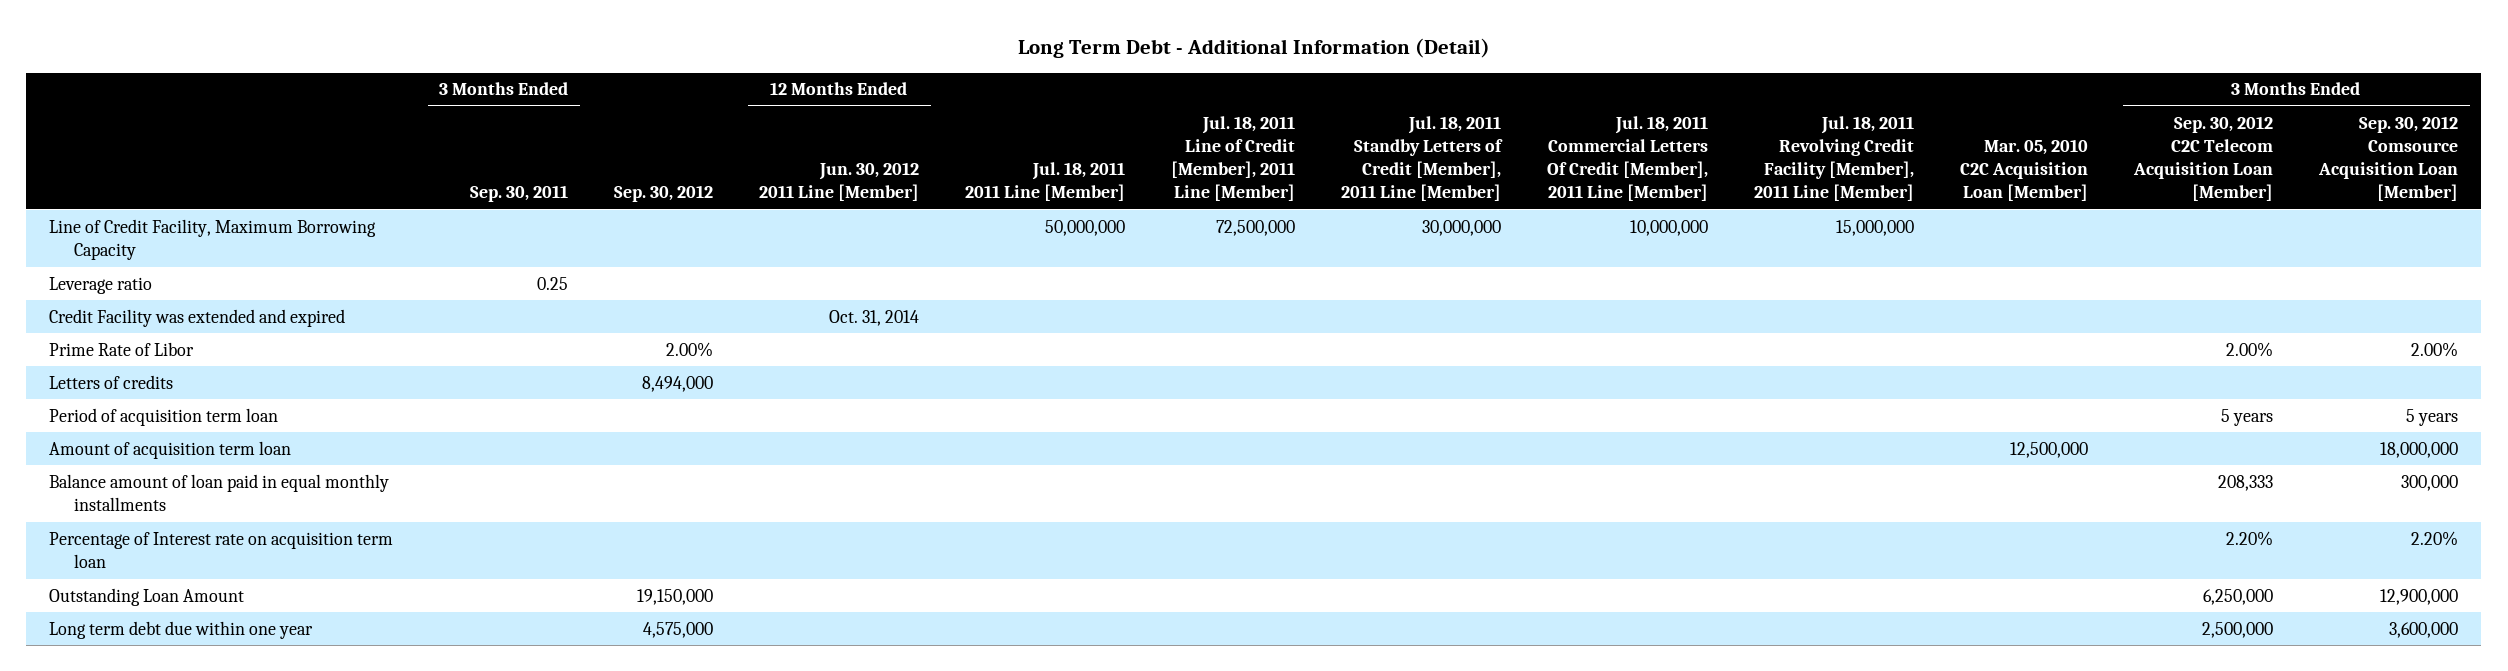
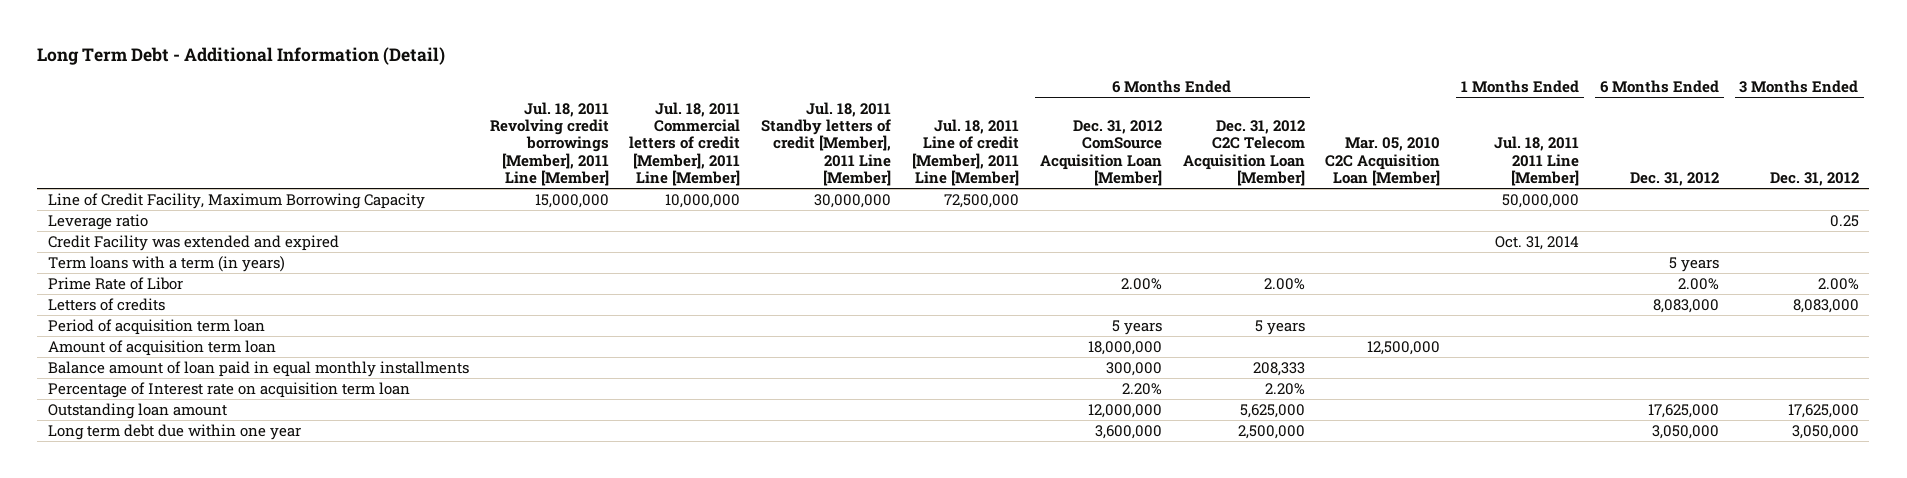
- | 3 Months Ended Sep. 30, 2011 | Sep. 30, 2012 | 12 Months Ended Jun. 30, 2012 2011 Line [Member] | Jul. 18, 2011 2011 Line [Member] | Jul. 18, 2011 Line of Credit [Member], 2011 Line [Member] | Jul. 18, 2011 Standby Letters of Credit [Member], 2011 Line [Member] | Jul. 18, 2011 Commercial Letters Of Credit [Member], 2011 Line [Member] | Jul. 18, 2011 Revolving Credit Facility [Member], 2011 Line [Member] | Mar. 05, 2010 C2C Acquisition Loan [Member] | 3 Months Ended Sep. 30, 2012 C2C Telecom Acquisition Loan [Member] | 3 Months Ended Sep. 30, 2012 Comsource Acquisition Loan [Member]
+ | Jul. 18, 2011 Revolving credit borrowings [Member], 2011 Line [Member] | Jul. 18, 2011 Commercial letters of credit [Member], 2011 Line [Member] | Jul. 18, 2011 Standby letters of credit [Member], 2011 Line [Member] | Jul. 18, 2011 Line of credit [Member], 2011 Line [Member] | 6 Months Ended Dec. 31, 2012 ComSource Acquisition Loan [Member] | 6 Months Ended Dec. 31, 2012 C2C Telecom Acquisition Loan [Member] | Mar. 05, 2010 C2C Acquisition Loan [Member] | 1 Months Ended Jul. 18, 2011 2011 Line [Member] | 6 Months Ended Dec. 31, 2012 | 3 Months Ended Dec. 31, 2012
+ Term loans with a term (in years) | | | | | | | | | 5 years |
- Outstanding Loan Amount | | 19,150,000 | | | | | | | | 6,250,000 | 12,900,000
+ Outstanding loan amount | | | | | 12,000,000 | 5,625,000 | | | 17,625,000 | 17,625,000

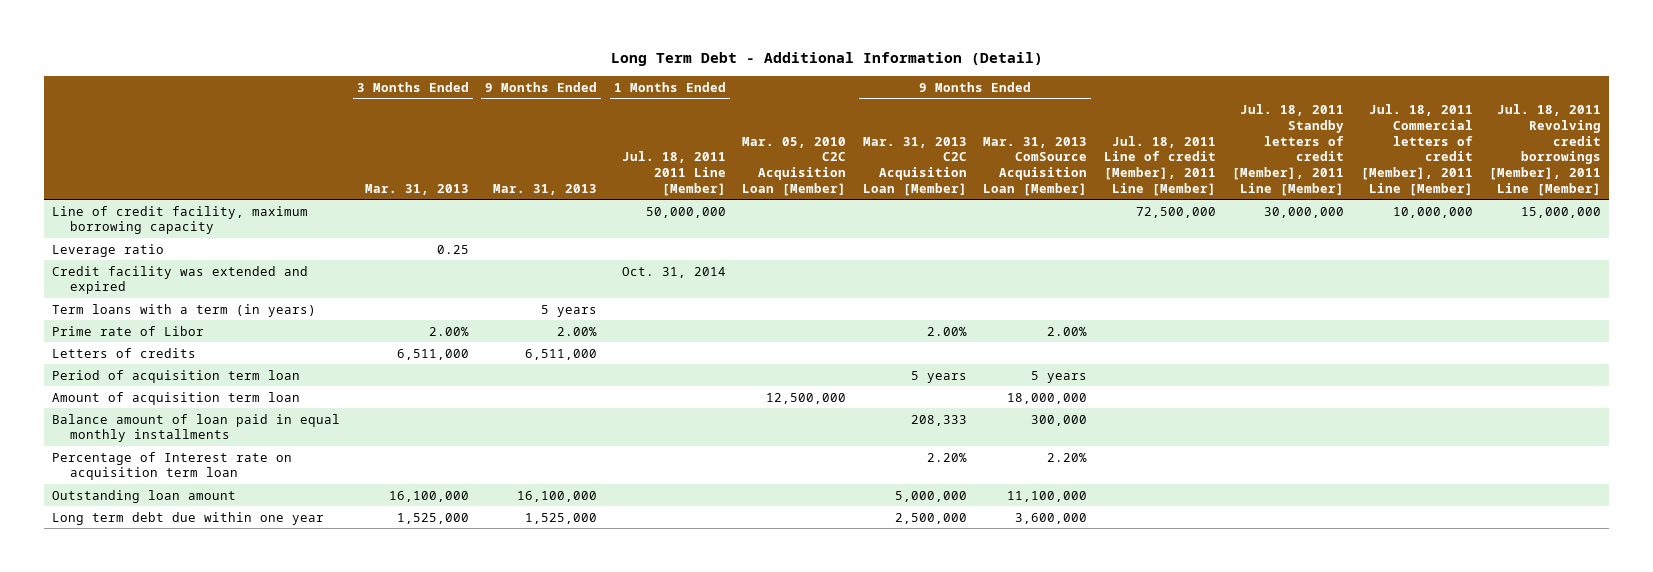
- | Jul. 18, 2011 Revolving credit borrowings [Member], 2011 Line [Member] | Jul. 18, 2011 Commercial letters of credit [Member], 2011 Line [Member] | Jul. 18, 2011 Standby letters of credit [Member], 2011 Line [Member] | Jul. 18, 2011 Line of credit [Member], 2011 Line [Member] | 6 Months Ended Dec. 31, 2012 ComSource Acquisition Loan [Member] | 6 Months Ended Dec. 31, 2012 C2C Telecom Acquisition Loan [Member] | Mar. 05, 2010 C2C Acquisition Loan [Member] | 1 Months Ended Jul. 18, 2011 2011 Line [Member] | 6 Months Ended Dec. 31, 2012 | 3 Months Ended Dec. 31, 2012
+ | 3 Months Ended Mar. 31, 2013 | 9 Months Ended Mar. 31, 2013 | 1 Months Ended Jul. 18, 2011 2011 Line [Member] | Mar. 05, 2010 C2C Acquisition Loan [Member] | 9 Months Ended Mar. 31, 2013 C2C Acquisition Loan [Member] | 9 Months Ended Mar. 31, 2013 ComSource Acquisition Loan [Member] | Jul. 18, 2011 Line of credit [Member], 2011 Line [Member] | Jul. 18, 2011 Standby letters of credit [Member], 2011 Line [Member] | Jul. 18, 2011 Commercial letters of credit [Member], 2011 Line [Member] | Jul. 18, 2011 Revolving credit borrowings [Member], 2011 Line [Member]
- Line of Credit Facility, Maximum Borrowing Capacity | 15,000,000 | 10,000,000 | 30,000,000 | 72,500,000 | | | | 50,000,000 | |
+ Line of credit facility, maximum borrowing capacity | | | 50,000,000 | | | | 72,500,000 | 30,000,000 | 10,000,000 | 15,000,000
- Credit Facility was extended and expired | | | | | | | | Oct. 31, 2014 | |
+ Credit facility was extended and expired | | | Oct. 31, 2014 | | | | | | |
- Prime Rate of Libor | | | | | 2.00% | 2.00% | | | 2.00% | 2.00%
+ Prime rate of Libor | 2.00% | 2.00% | | | 2.00% | 2.00% | | | |

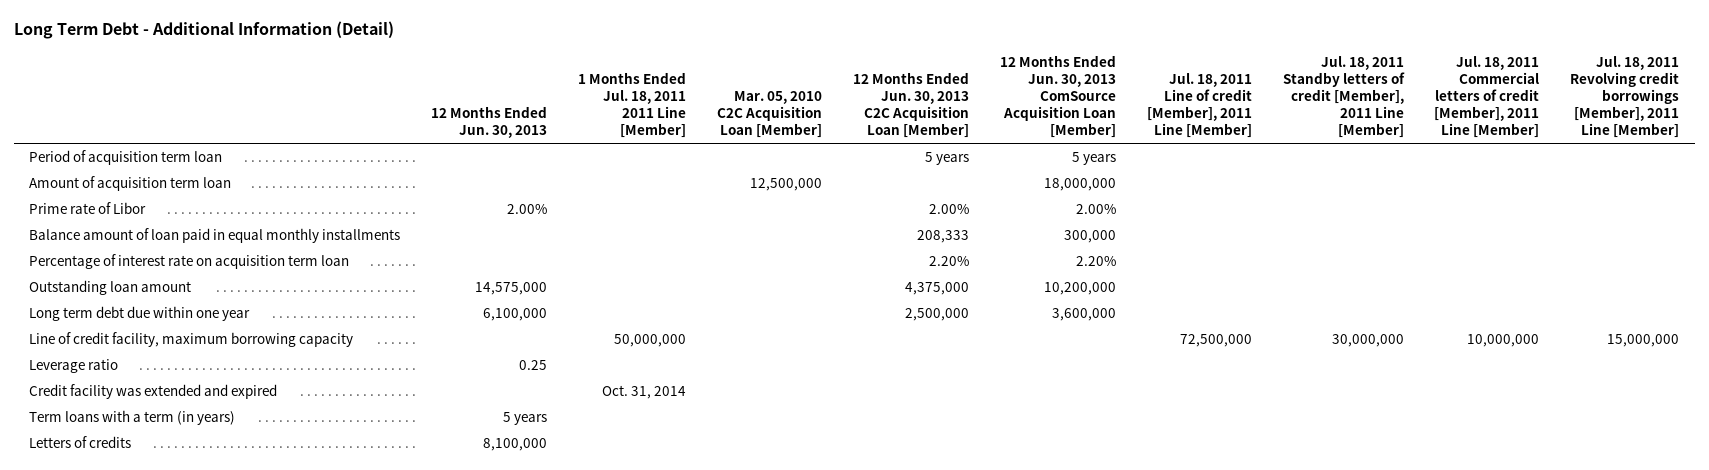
- | 3 Months Ended Mar. 31, 2013 | 9 Months Ended Mar. 31, 2013 | 1 Months Ended Jul. 18, 2011 2011 Line [Member] | Mar. 05, 2010 C2C Acquisition Loan [Member] | 9 Months Ended Mar. 31, 2013 C2C Acquisition Loan [Member] | 9 Months Ended Mar. 31, 2013 ComSource Acquisition Loan [Member] | Jul. 18, 2011 Line of credit [Member], 2011 Line [Member] | Jul. 18, 2011 Standby letters of credit [Member], 2011 Line [Member] | Jul. 18, 2011 Commercial letters of credit [Member], 2011 Line [Member] | Jul. 18, 2011 Revolving credit borrowings [Member], 2011 Line [Member]
+ | 12 Months Ended Jun. 30, 2013 | 1 Months Ended Jul. 18, 2011 2011 Line [Member] | Mar. 05, 2010 C2C Acquisition Loan [Member] | 12 Months Ended Jun. 30, 2013 C2C Acquisition Loan [Member] | 12 Months Ended Jun. 30, 2013 ComSource Acquisition Loan [Member] | Jul. 18, 2011 Line of credit [Member], 2011 Line [Member] | Jul. 18, 2011 Standby letters of credit [Member], 2011 Line [Member] | Jul. 18, 2011 Commercial letters of credit [Member], 2011 Line [Member] | Jul. 18, 2011 Revolving credit borrowings [Member], 2011 Line [Member]
moved down: Prime rate of Libor | 2.00% | | | 2.00% | 2.00% | | | |
- Percentage of Interest rate on acquisition term loan | | | | | 2.20% | 2.20% | | | |
+ Percentage of interest rate on acquisition term loan | | | | 2.20% | 2.20% | | | |
moved down: Line of credit facility, maximum borrowing capacity | | 50,000,000 | | | | 72,500,000 | 30,000,000 | 10,000,000 | 15,000,000
moved down: Leverage ratio | 0.25 | | | | | | | |
moved down: Credit facility was extended and expired | | Oct. 31, 2014 | | | | | | |
moved down: Term loans with a term (in years) | 5 years | | | | | | | |
moved down: Letters of credits | 8,100,000 | | | | | | | |

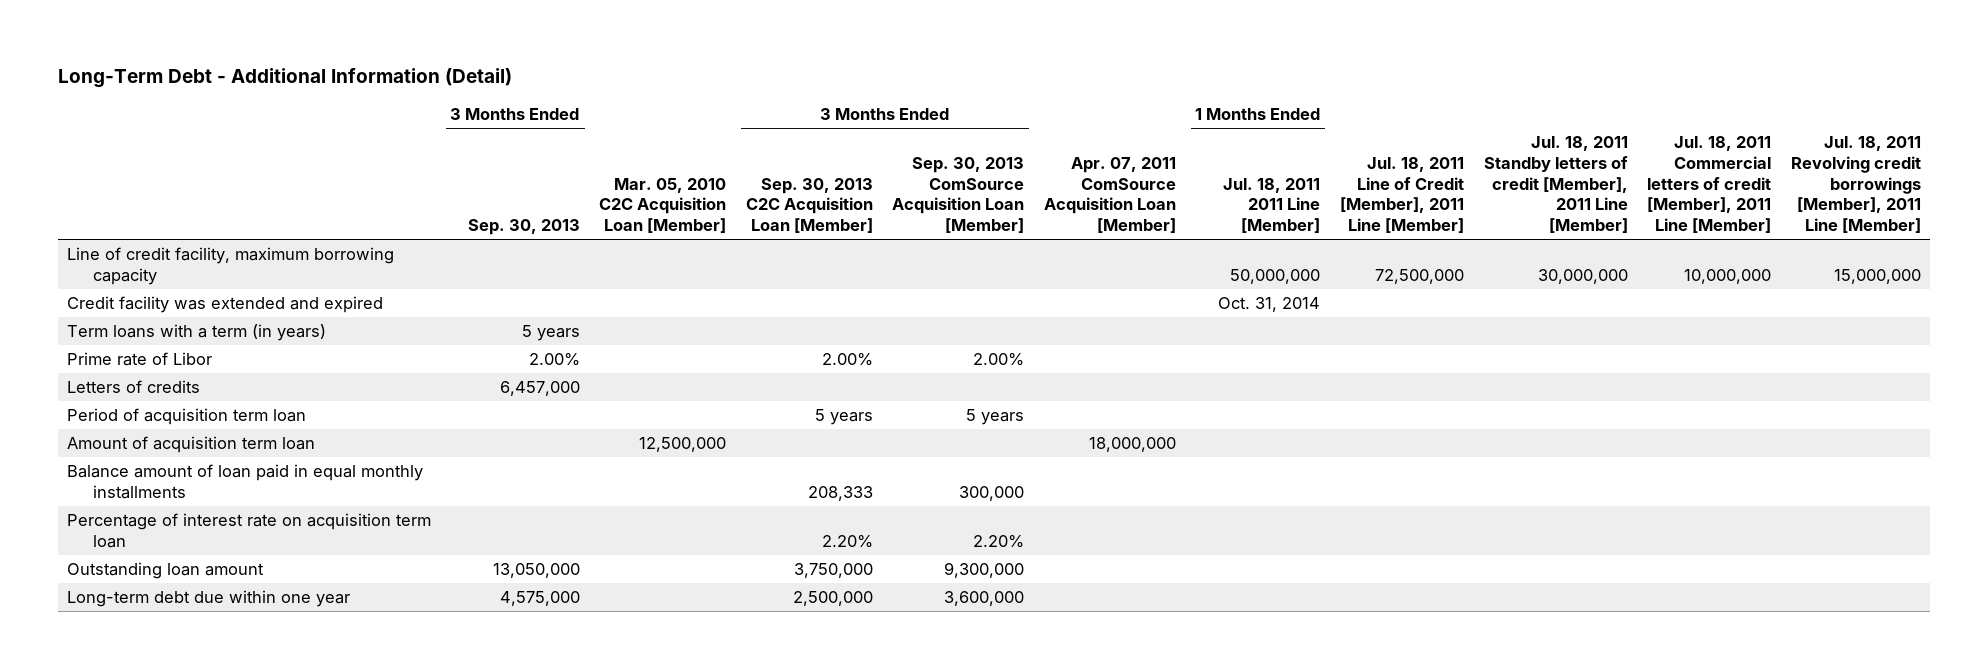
- Long Term Debt - Additional Information (Detail)
+ Long-Term Debt - Additional Information (Detail)
- | 12 Months Ended Jun. 30, 2013 | 1 Months Ended Jul. 18, 2011 2011 Line [Member] | Mar. 05, 2010 C2C Acquisition Loan [Member] | 12 Months Ended Jun. 30, 2013 C2C Acquisition Loan [Member] | 12 Months Ended Jun. 30, 2013 ComSource Acquisition Loan [Member] | Jul. 18, 2011 Line of credit [Member], 2011 Line [Member] | Jul. 18, 2011 Standby letters of credit [Member], 2011 Line [Member] | Jul. 18, 2011 Commercial letters of credit [Member], 2011 Line [Member] | Jul. 18, 2011 Revolving credit borrowings [Member], 2011 Line [Member]
+ | 3 Months Ended Sep. 30, 2013 | Mar. 05, 2010 C2C Acquisition Loan [Member] | 3 Months Ended Sep. 30, 2013 C2C Acquisition Loan [Member] | 3 Months Ended Sep. 30, 2013 ComSource Acquisition Loan [Member] | Apr. 07, 2011 ComSource Acquisition Loan [Member] | 1 Months Ended Jul. 18, 2011 2011 Line [Member] | Jul. 18, 2011 Line of Credit [Member], 2011 Line [Member] | Jul. 18, 2011 Standby letters of credit [Member], 2011 Line [Member] | Jul. 18, 2011 Commercial letters of credit [Member], 2011 Line [Member] | Jul. 18, 2011 Revolving credit borrowings [Member], 2011 Line [Member]
moved up: Line of credit facility, maximum borrowing capacity | | | | | | 50,000,000 | 72,500,000 | 30,000,000 | 10,000,000 | 15,000,000
moved up: Credit facility was extended and expired | | | | | | Oct. 31, 2014 | | | |
moved up: Term loans with a term (in years) | 5 years | | | | | | | | |
moved up: Prime rate of Libor | 2.00% | | 2.00% | 2.00% | | | | | |
moved up: Letters of credits | 6,457,000 | | | | | | | | |
- Long term debt due within one year | 6,100,000 | | | 2,500,000 | 3,600,000 | | | |
- Leverage ratio | 0.25 | | | | | | | |
+ Long-term debt due within one year | 4,575,000 | | 2,500,000 | 3,600,000 | | | | | |

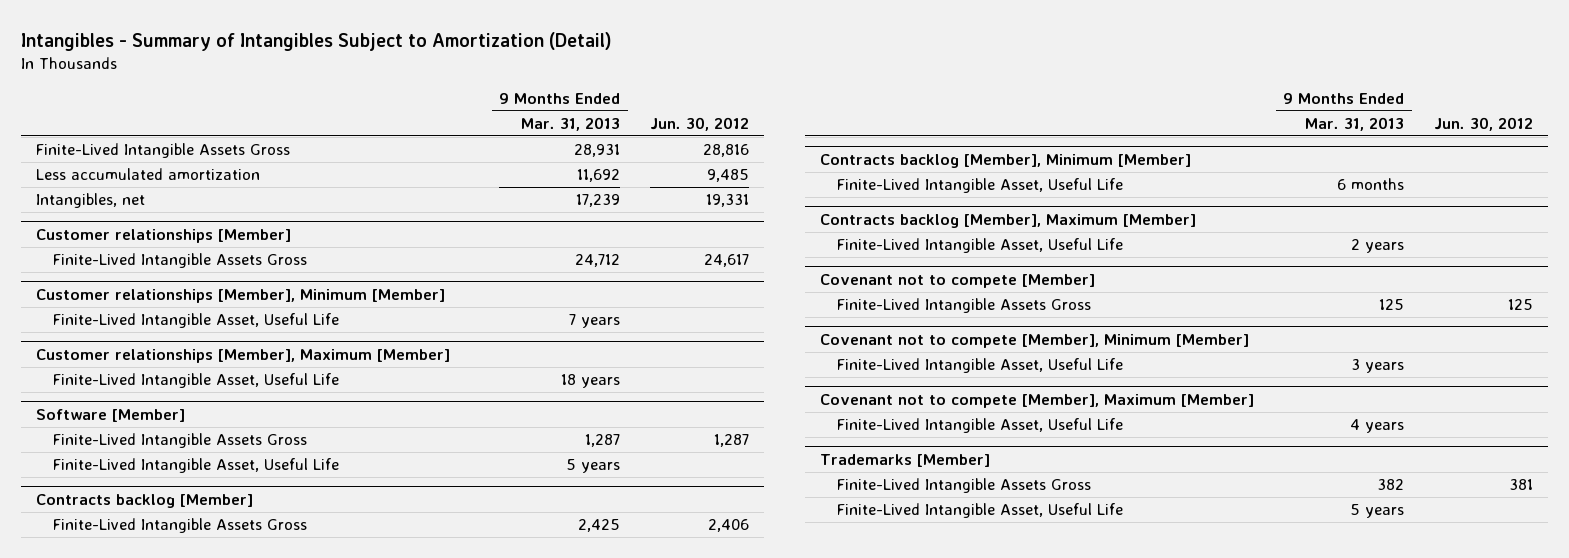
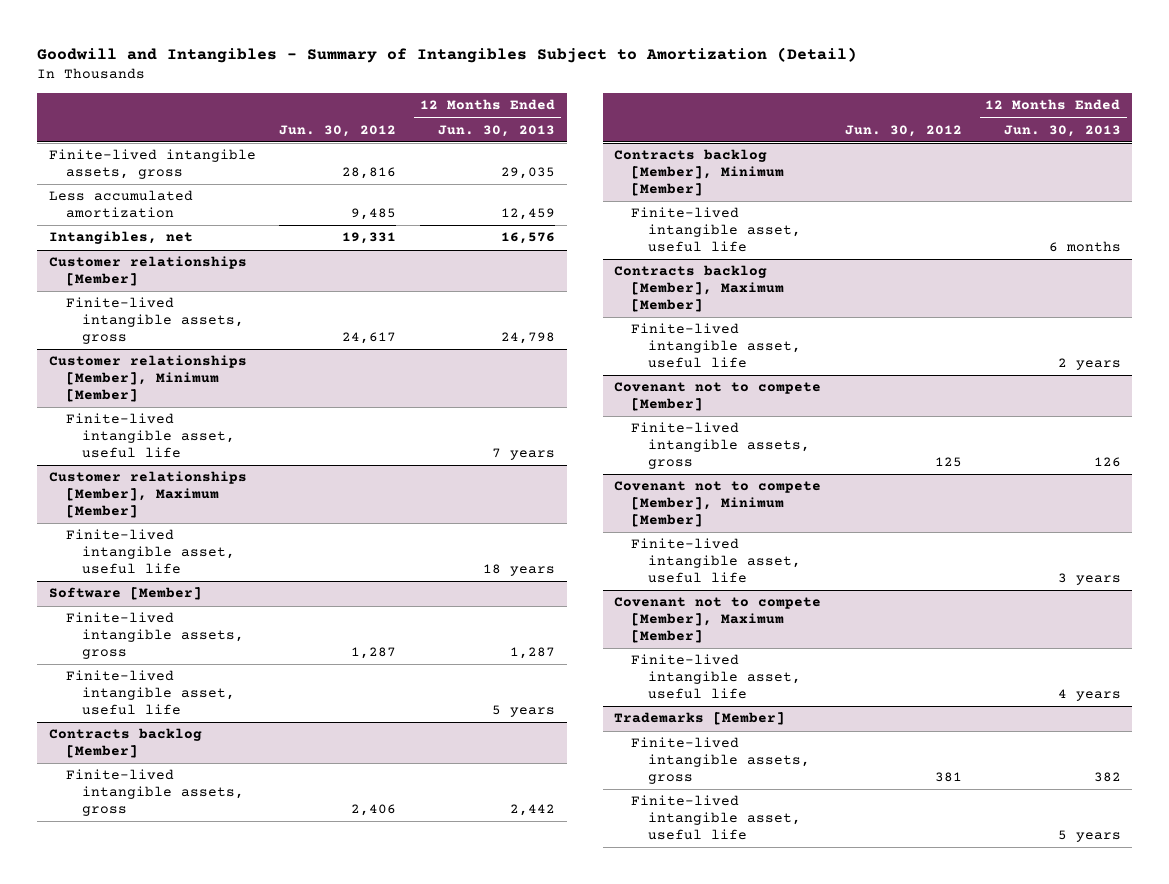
- Intangibles - Summary of Intangibles Subject to Amortization (Detail)
+ Goodwill and Intangibles - Summary of Intangibles Subject to Amortization (Detail)
- | 9 Months Ended Mar. 31, 2013 | Jun. 30, 2012
+ | Jun. 30, 2012 | 12 Months Ended Jun. 30, 2013
- Finite-Lived Intangible Assets Gross | 28,931 | 28,816
+ Finite-lived intangible assets, gross | 28,816 | 29,035
@ Customer relationships [Member]
- Finite-Lived Intangible Assets Gross | 24,712 | 24,617
+ Finite-lived intangible assets, gross | 24,617 | 24,798
@ Customer relationships [Member], Minimum [Member]
- Finite-Lived Intangible Asset, Useful Life | 7 years |
+ Finite-lived intangible asset, useful life | | 7 years
@ Customer relationships [Member], Maximum [Member]
- Finite-Lived Intangible Asset, Useful Life | 18 years |
+ Finite-lived intangible asset, useful life | | 18 years
@ Software [Member]
- Finite-Lived Intangible Assets Gross | 1,287 | 1,287
- Finite-Lived Intangible Asset, Useful Life | 5 years |
+ Finite-lived intangible assets, gross | 1,287 | 1,287
+ Finite-lived intangible asset, useful life | | 5 years
@ Contracts backlog [Member]
- Finite-Lived Intangible Assets Gross | 2,425 | 2,406
+ Finite-lived intangible assets, gross | 2,406 | 2,442
@ Contracts backlog [Member], Minimum [Member]
- Finite-Lived Intangible Asset, Useful Life | 6 months |
+ Finite-lived intangible asset, useful life | | 6 months
@ Contracts backlog [Member], Maximum [Member]
- Finite-Lived Intangible Asset, Useful Life | 2 years |
+ Finite-lived intangible asset, useful life | | 2 years
@ Covenant not to compete [Member]
- Finite-Lived Intangible Assets Gross | 125 | 125
+ Finite-lived intangible assets, gross | 125 | 126
@ Covenant not to compete [Member], Minimum [Member]
- Finite-Lived Intangible Asset, Useful Life | 3 years |
+ Finite-lived intangible asset, useful life | | 3 years
@ Covenant not to compete [Member], Maximum [Member]
- Finite-Lived Intangible Asset, Useful Life | 4 years |
+ Finite-lived intangible asset, useful life | | 4 years
@ Trademarks [Member]
- Finite-Lived Intangible Assets Gross | 382 | 381
- Finite-Lived Intangible Asset, Useful Life | 5 years |
+ Finite-lived intangible assets, gross | 381 | 382
+ Finite-lived intangible asset, useful life | | 5 years

